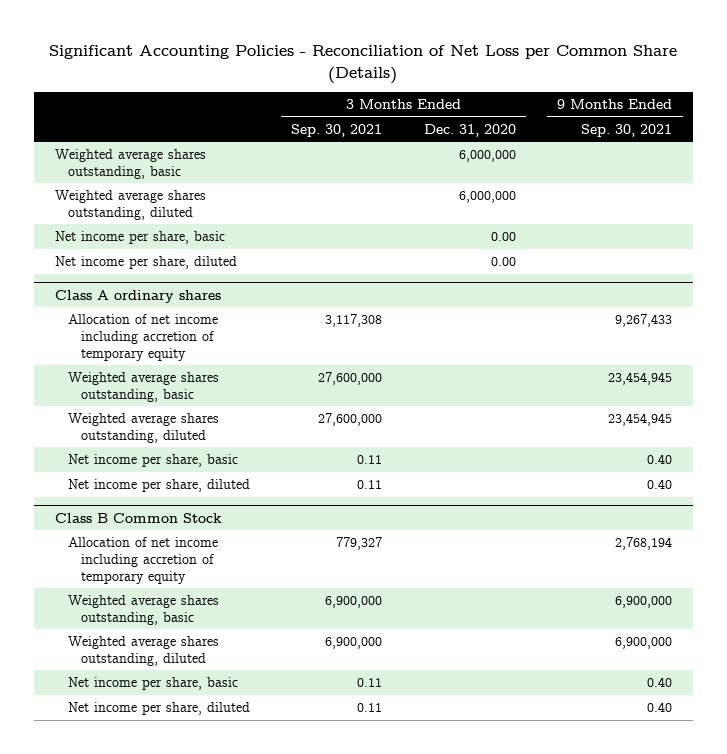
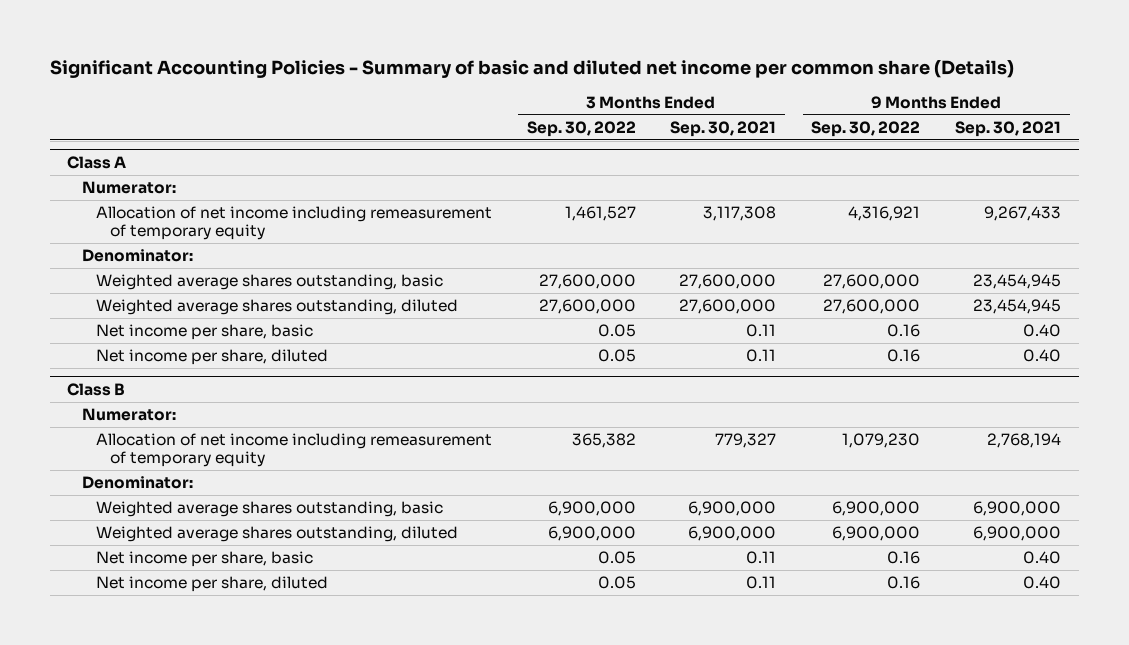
- Significant Accounting Policies - Reconciliation of Net Loss per Common Share (Details)
+ Significant Accounting Policies - Summary of basic and diluted net income per common share (Details)
- | 3 Months Ended Sep. 30, 2021 | 3 Months Ended Dec. 31, 2020 | 9 Months Ended Sep. 30, 2021
+ | 3 Months Ended Sep. 30, 2022 | 3 Months Ended Sep. 30, 2021 | 9 Months Ended Sep. 30, 2022 | 9 Months Ended Sep. 30, 2021
- Weighted average shares outstanding, basic | | 6,000,000 |
- Weighted average shares outstanding, diluted | | 6,000,000 |
- Net income per share, basic | | 0.00 |
- Net income per share, diluted | | 0.00 |
- Class A ordinary shares
- Allocation of net income including accretion of temporary equity | 3,117,308 | | 9,267,433
+ Class A
+ Numerator:
+ Allocation of net income including remeasurement of temporary equity | 1,461,527 | 3,117,308 | 4,316,921 | 9,267,433
+ Denominator:
- Class B Common Stock
- Allocation of net income including accretion of temporary equity | 779,327 | | 2,768,194
+ Class B
+ Numerator:
+ Allocation of net income including remeasurement of temporary equity | 365,382 | 779,327 | 1,079,230 | 2,768,194
+ Denominator:

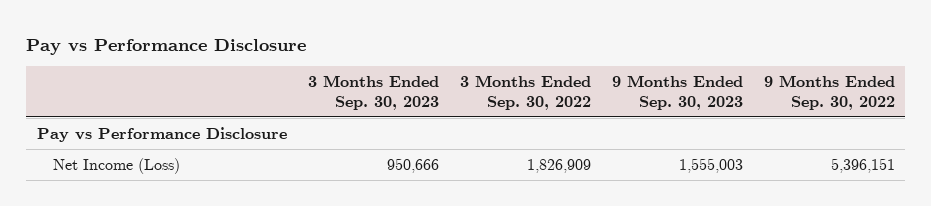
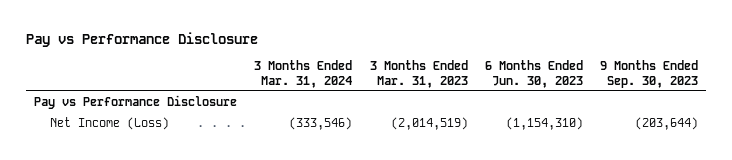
- | 3 Months Ended Sep. 30, 2023 | 3 Months Ended Sep. 30, 2022 | 9 Months Ended Sep. 30, 2023 | 9 Months Ended Sep. 30, 2022
+ | 3 Months Ended Mar. 31, 2024 | 3 Months Ended Mar. 31, 2023 | 6 Months Ended Jun. 30, 2023 | 9 Months Ended Sep. 30, 2023
- Net Income (Loss) | 950,666 | 1,826,909 | 1,555,003 | 5,396,151
+ Net Income (Loss) | (333,546) | (2,014,519) | (1,154,310) | (203,644)

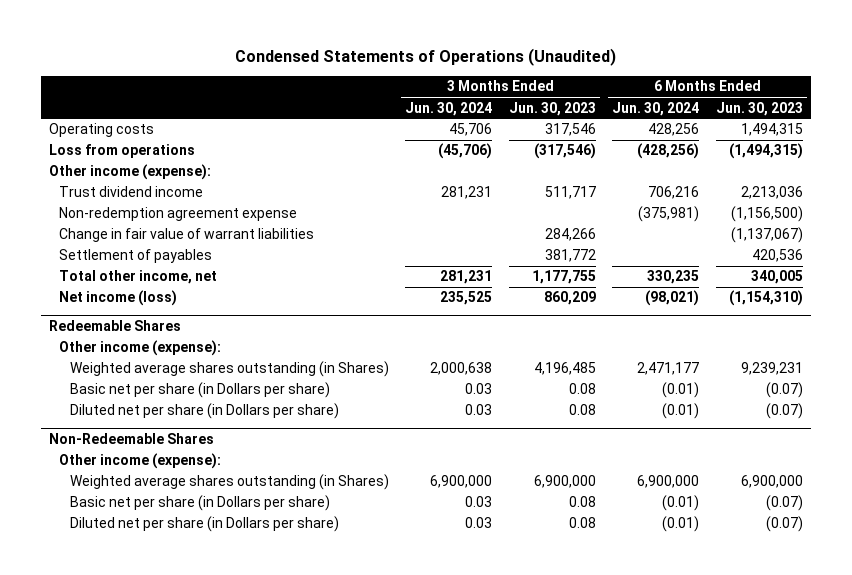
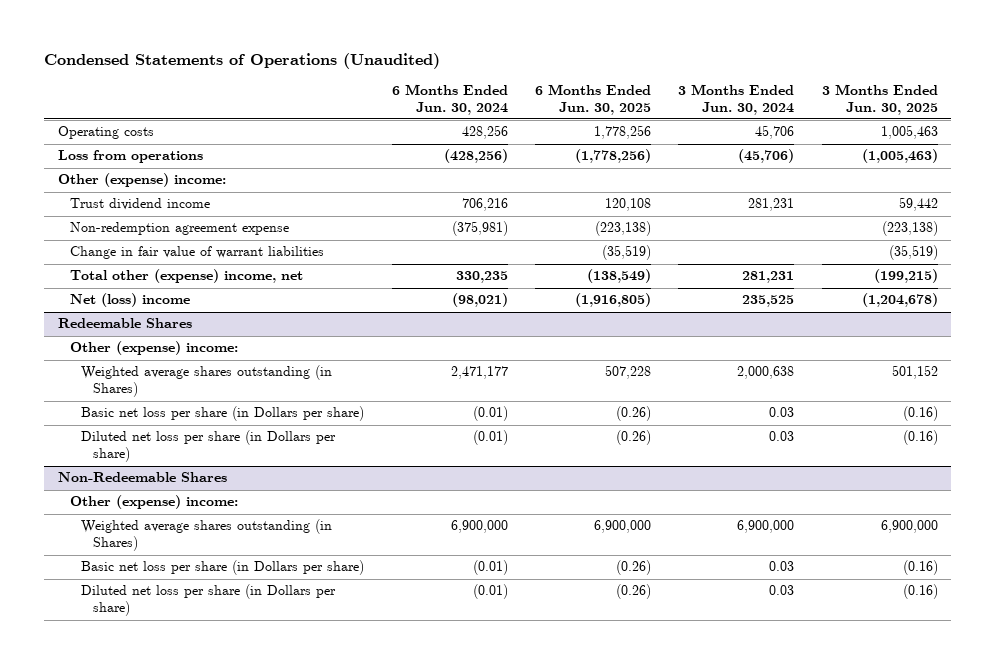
- | 3 Months Ended Jun. 30, 2024 | 3 Months Ended Jun. 30, 2023 | 6 Months Ended Jun. 30, 2024 | 6 Months Ended Jun. 30, 2023
+ | 6 Months Ended Jun. 30, 2024 | 6 Months Ended Jun. 30, 2025 | 3 Months Ended Jun. 30, 2024 | 3 Months Ended Jun. 30, 2025
- Other income (expense):
+ Other (expense) income:
- Settlement of payables | | 381,772 | | 420,536
- Total other income, net | 281,231 | 1,177,755 | 330,235 | 340,005
- Net income (loss) | 235,525 | 860,209 | (98,021) | (1,154,310)
+ Total other (expense) income, net | 330,235 | (138,549) | 281,231 | (199,215)
+ Net (loss) income | (98,021) | (1,916,805) | 235,525 | (1,204,678)
@ Redeemable Shares
- Other income (expense):
+ Other (expense) income:
- Basic net per share (in Dollars per share) | 0.03 | 0.08 | (0.01) | (0.07)
- Diluted net per share (in Dollars per share) | 0.03 | 0.08 | (0.01) | (0.07)
+ Basic net loss per share (in Dollars per share) | (0.01) | (0.26) | 0.03 | (0.16)
+ Diluted net loss per share (in Dollars per share) | (0.01) | (0.26) | 0.03 | (0.16)
@ Non-Redeemable Shares
- Other income (expense):
+ Other (expense) income:
- Basic net per share (in Dollars per share) | 0.03 | 0.08 | (0.01) | (0.07)
- Diluted net per share (in Dollars per share) | 0.03 | 0.08 | (0.01) | (0.07)
+ Basic net loss per share (in Dollars per share) | (0.01) | (0.26) | 0.03 | (0.16)
+ Diluted net loss per share (in Dollars per share) | (0.01) | (0.26) | 0.03 | (0.16)

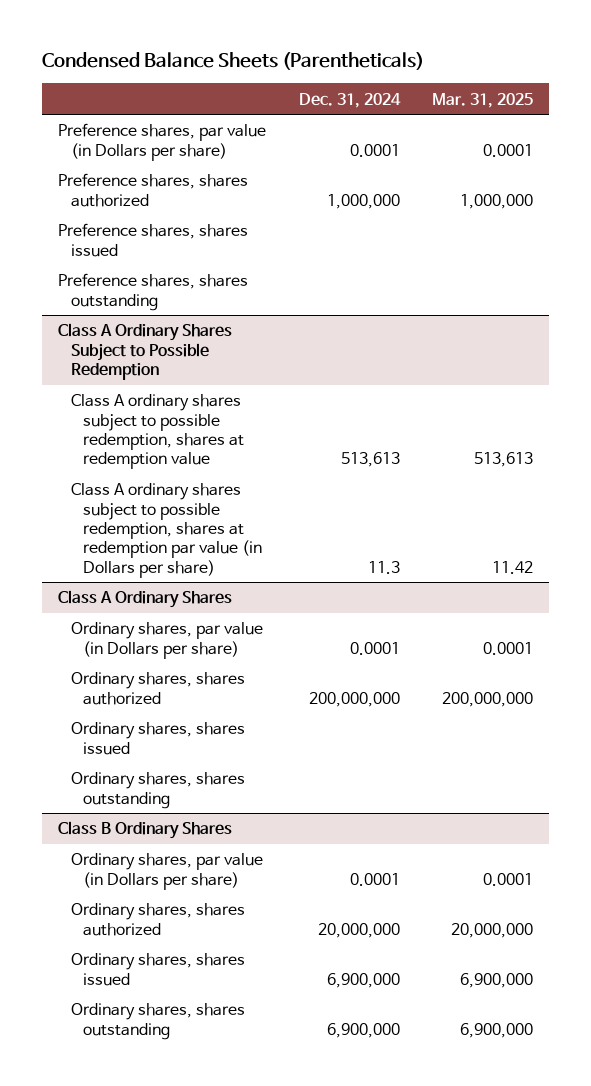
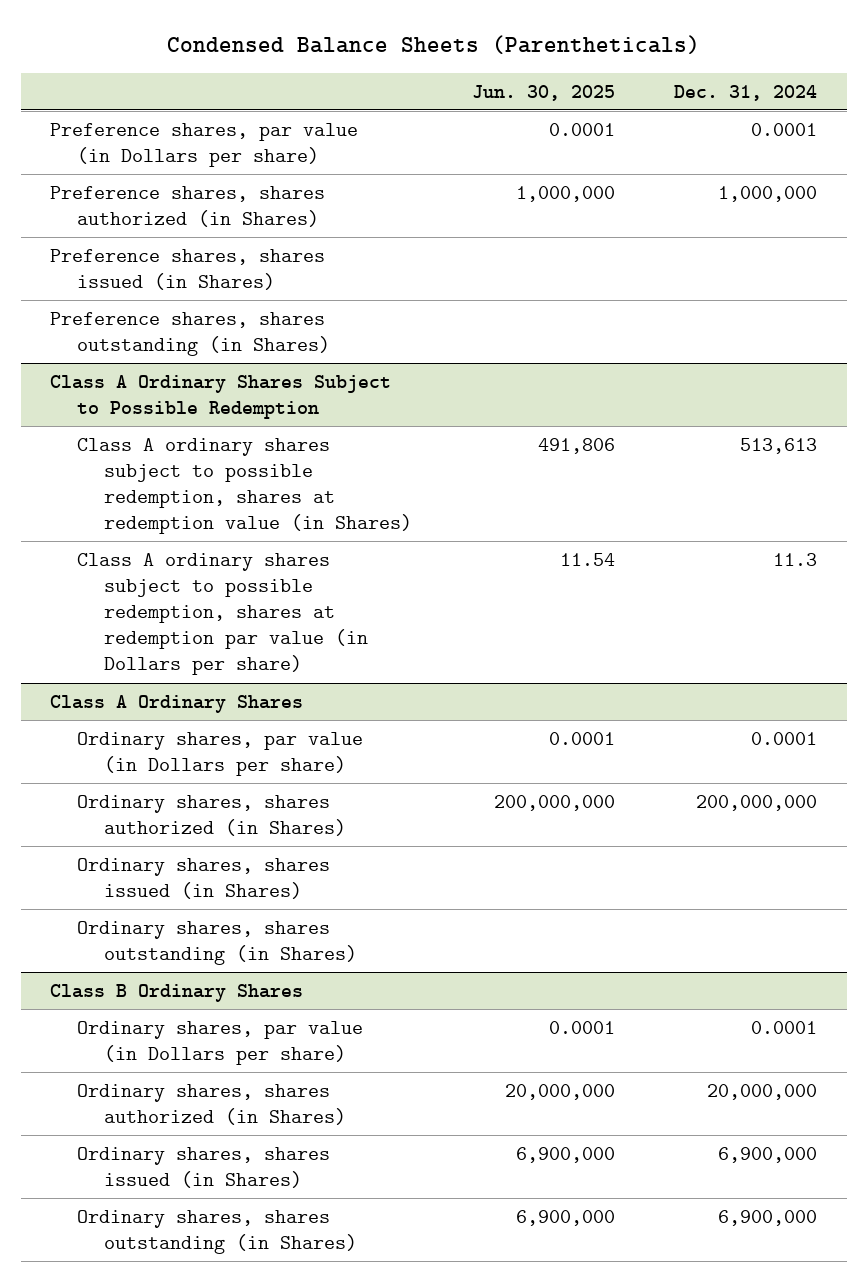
- | Dec. 31, 2024 | Mar. 31, 2025
+ | Jun. 30, 2025 | Dec. 31, 2024
- Preference shares, shares authorized | 1,000,000 | 1,000,000
- Preference shares, shares issued
- Preference shares, shares outstanding
+ Preference shares, shares authorized (in Shares) | 1,000,000 | 1,000,000
+ Preference shares, shares issued (in Shares)
+ Preference shares, shares outstanding (in Shares)
@ Class A Ordinary Shares Subject to Possible Redemption
- Class A ordinary shares subject to possible redemption, shares at redemption value | 513,613 | 513,613
+ Class A ordinary shares subject to possible redemption, shares at redemption value (in Shares) | 491,806 | 513,613
@ Class A Ordinary Shares
- Ordinary shares, shares authorized | 200,000,000 | 200,000,000
- Ordinary shares, shares issued
- Ordinary shares, shares outstanding
+ Ordinary shares, shares authorized (in Shares) | 200,000,000 | 200,000,000
+ Ordinary shares, shares issued (in Shares)
+ Ordinary shares, shares outstanding (in Shares)
@ Class B Ordinary Shares
- Ordinary shares, shares authorized | 20,000,000 | 20,000,000
- Ordinary shares, shares issued | 6,900,000 | 6,900,000
- Ordinary shares, shares outstanding | 6,900,000 | 6,900,000
+ Ordinary shares, shares authorized (in Shares) | 20,000,000 | 20,000,000
+ Ordinary shares, shares issued (in Shares) | 6,900,000 | 6,900,000
+ Ordinary shares, shares outstanding (in Shares) | 6,900,000 | 6,900,000

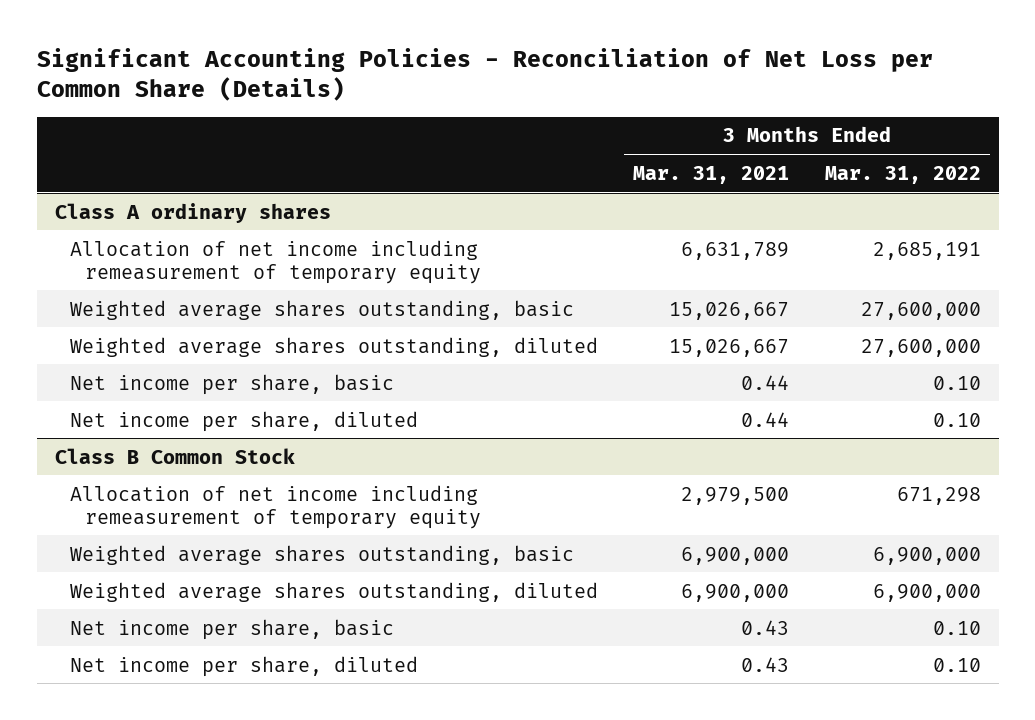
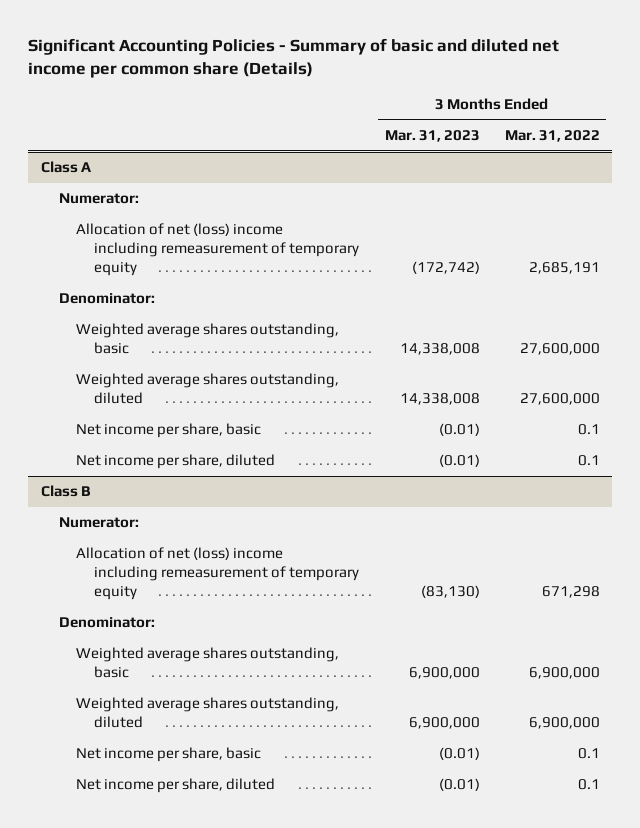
- Significant Accounting Policies - Reconciliation of Net Loss per Common Share (Details)
+ Significant Accounting Policies - Summary of basic and diluted net income per common share (Details)
- | 3 Months Ended Mar. 31, 2021 | 3 Months Ended Mar. 31, 2022
+ | 3 Months Ended Mar. 31, 2023 | 3 Months Ended Mar. 31, 2022
- Class A ordinary shares
- Allocation of net income including remeasurement of temporary equity | 6,631,789 | 2,685,191
+ Class A
+ Numerator:
+ Allocation of net (loss) income including remeasurement of temporary equity | (172,742) | 2,685,191
+ Denominator:
- Net income per share, basic | 0.44 | 0.10
- Net income per share, diluted | 0.44 | 0.10
- Class B Common Stock
- Allocation of net income including remeasurement of temporary equity | 2,979,500 | 671,298
+ Net income per share, basic | (0.01) | 0.1
+ Net income per share, diluted | (0.01) | 0.1
+ Class B
+ Numerator:
+ Allocation of net (loss) income including remeasurement of temporary equity | (83,130) | 671,298
+ Denominator:
- Net income per share, basic | 0.43 | 0.10
- Net income per share, diluted | 0.43 | 0.10
+ Net income per share, basic | (0.01) | 0.1
+ Net income per share, diluted | (0.01) | 0.1

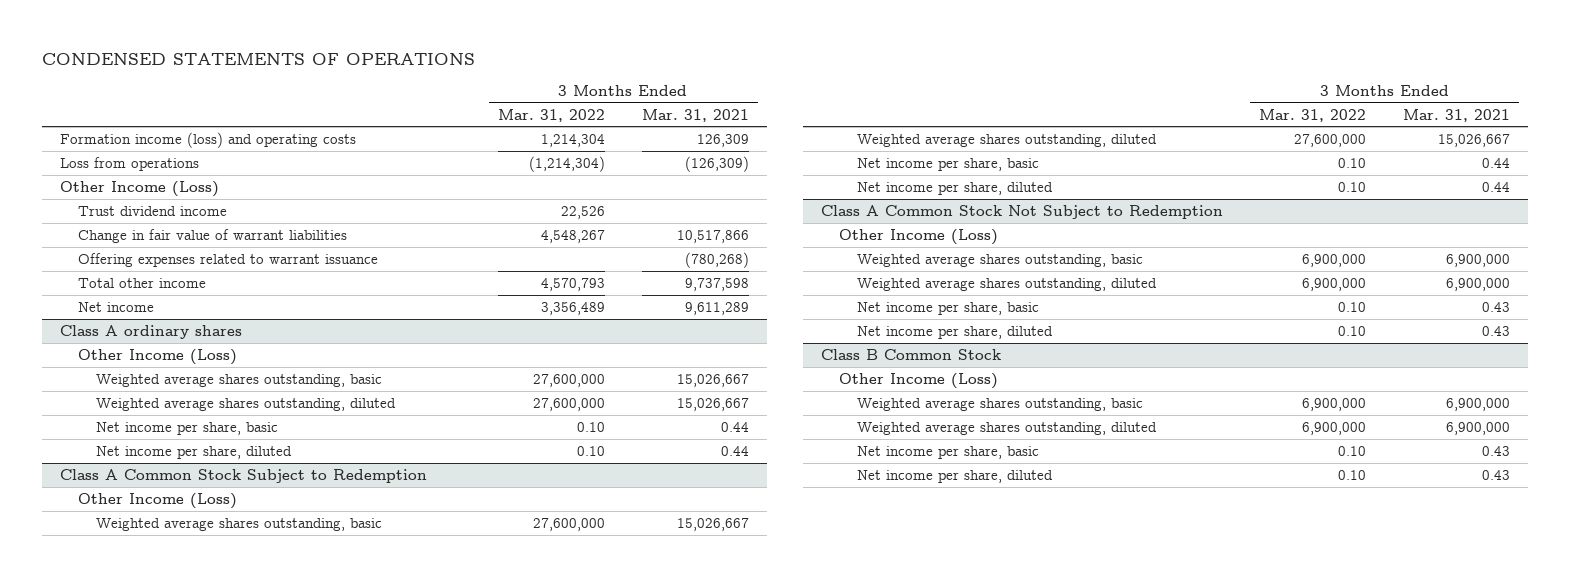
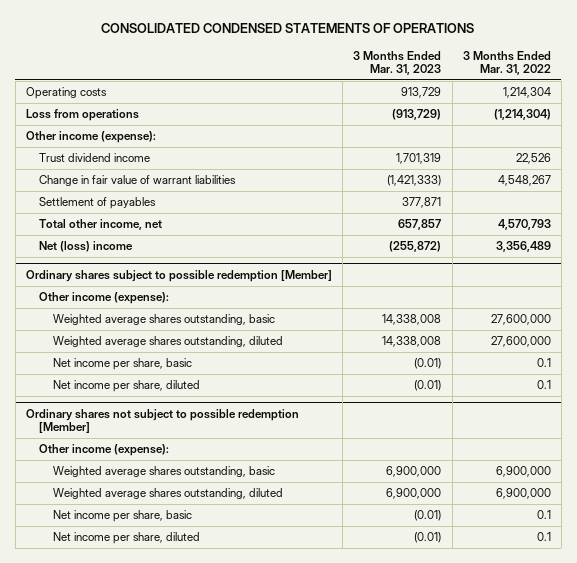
- CONDENSED STATEMENTS OF OPERATIONS
+ CONSOLIDATED CONDENSED STATEMENTS OF OPERATIONS
- | 3 Months Ended Mar. 31, 2022 | 3 Months Ended Mar. 31, 2021
+ | 3 Months Ended Mar. 31, 2023 | 3 Months Ended Mar. 31, 2022
- Formation income (loss) and operating costs | 1,214,304 | 126,309
+ Operating costs | 913,729 | 1,214,304
- Other Income (Loss)
+ Other income (expense):
- Offering expenses related to warrant issuance | | (780,268)
- Total other income | 4,570,793 | 9,737,598
- Net income | 3,356,489 | 9,611,289
- Class A ordinary shares
- Other Income (Loss)
- Weighted average shares outstanding, basic | 27,600,000 | 15,026,667
- Weighted average shares outstanding, diluted | 27,600,000 | 15,026,667
- Net income per share, basic | 0.10 | 0.44
- Net income per share, diluted | 0.10 | 0.44
- Class A Common Stock Subject to Redemption
- Other Income (Loss)
+ Settlement of payables | 377,871 |
+ Total other income, net | 657,857 | 4,570,793
+ Net (loss) income | (255,872) | 3,356,489
+ Ordinary shares subject to possible redemption [Member]
+ Other income (expense):
- Net income per share, basic | 0.10 | 0.44
- Net income per share, diluted | 0.10 | 0.44
- Class A Common Stock Not Subject to Redemption
- Other Income (Loss)
- Weighted average shares outstanding, basic | 6,900,000 | 6,900,000
- Weighted average shares outstanding, diluted | 6,900,000 | 6,900,000
- Net income per share, basic | 0.10 | 0.43
- Net income per share, diluted | 0.10 | 0.43
- Class B Common Stock
- Other Income (Loss)
+ Net income per share, basic | (0.01) | 0.1
+ Net income per share, diluted | (0.01) | 0.1
+ Ordinary shares not subject to possible redemption [Member]
+ Other income (expense):
- Net income per share, basic | 0.10 | 0.43
- Net income per share, diluted | 0.10 | 0.43
+ Net income per share, basic | (0.01) | 0.1
+ Net income per share, diluted | (0.01) | 0.1

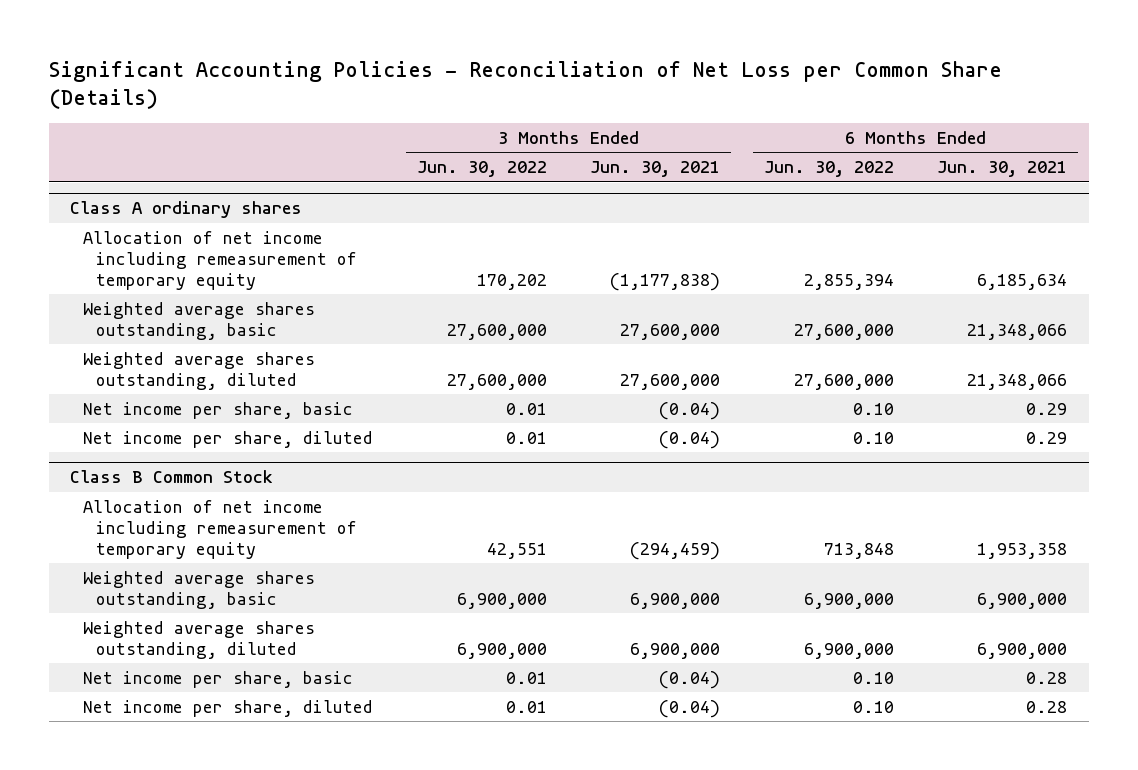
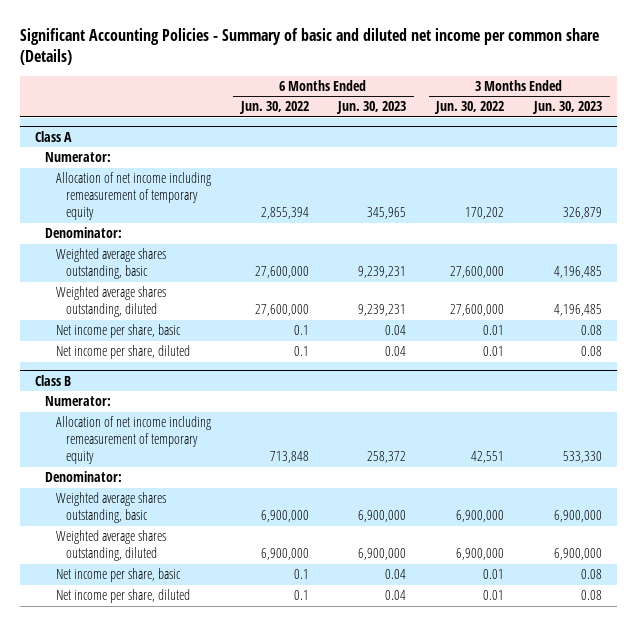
- Significant Accounting Policies - Reconciliation of Net Loss per Common Share (Details)
+ Significant Accounting Policies - Summary of basic and diluted net income per common share (Details)
- | 3 Months Ended Jun. 30, 2022 | 3 Months Ended Jun. 30, 2021 | 6 Months Ended Jun. 30, 2022 | 6 Months Ended Jun. 30, 2021
+ | 6 Months Ended Jun. 30, 2022 | 6 Months Ended Jun. 30, 2023 | 3 Months Ended Jun. 30, 2022 | 3 Months Ended Jun. 30, 2023
- Class A ordinary shares
+ Class A
+ Numerator:
+ Denominator:
- Net income per share, basic | 0.01 | (0.04) | 0.10 | 0.29
- Net income per share, diluted | 0.01 | (0.04) | 0.10 | 0.29
- Class B Common Stock
+ Net income per share, basic | 0.1 | 0.04 | 0.01 | 0.08
+ Net income per share, diluted | 0.1 | 0.04 | 0.01 | 0.08
+ Class B
+ Numerator:
+ Denominator:
- Net income per share, basic | 0.01 | (0.04) | 0.10 | 0.28
- Net income per share, diluted | 0.01 | (0.04) | 0.10 | 0.28
+ Net income per share, basic | 0.1 | 0.04 | 0.01 | 0.08
+ Net income per share, diluted | 0.1 | 0.04 | 0.01 | 0.08

